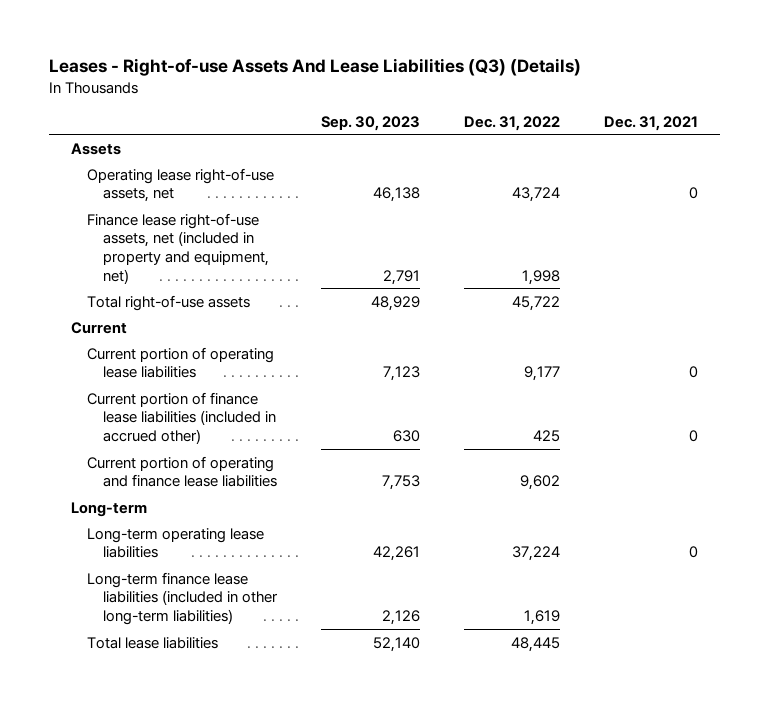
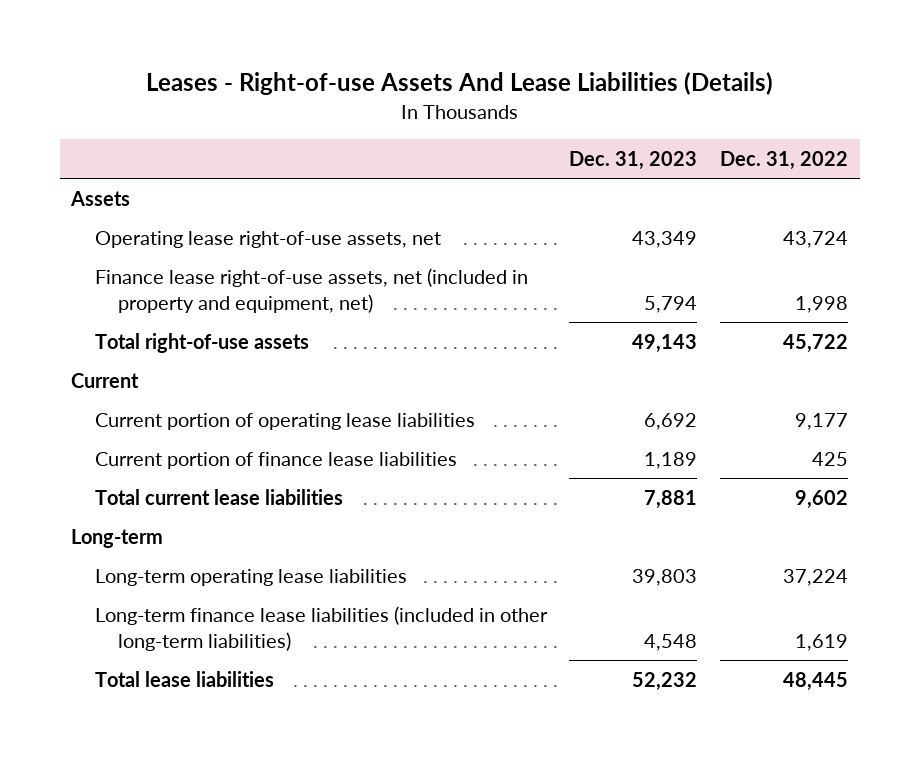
- Leases - Right-of-use Assets And Lease Liabilities (Q3) (Details)
+ Leases - Right-of-use Assets And Lease Liabilities (Details)
- | Sep. 30, 2023 | Dec. 31, 2022 | Dec. 31, 2021
+ | Dec. 31, 2023 | Dec. 31, 2022
- Current portion of finance lease liabilities (included in accrued other) | 630 | 425 | 0
- Current portion of operating and finance lease liabilities | 7,753 | 9,602 |
+ Current portion of finance lease liabilities | 1,189 | 425
+ Total current lease liabilities | 7,881 | 9,602

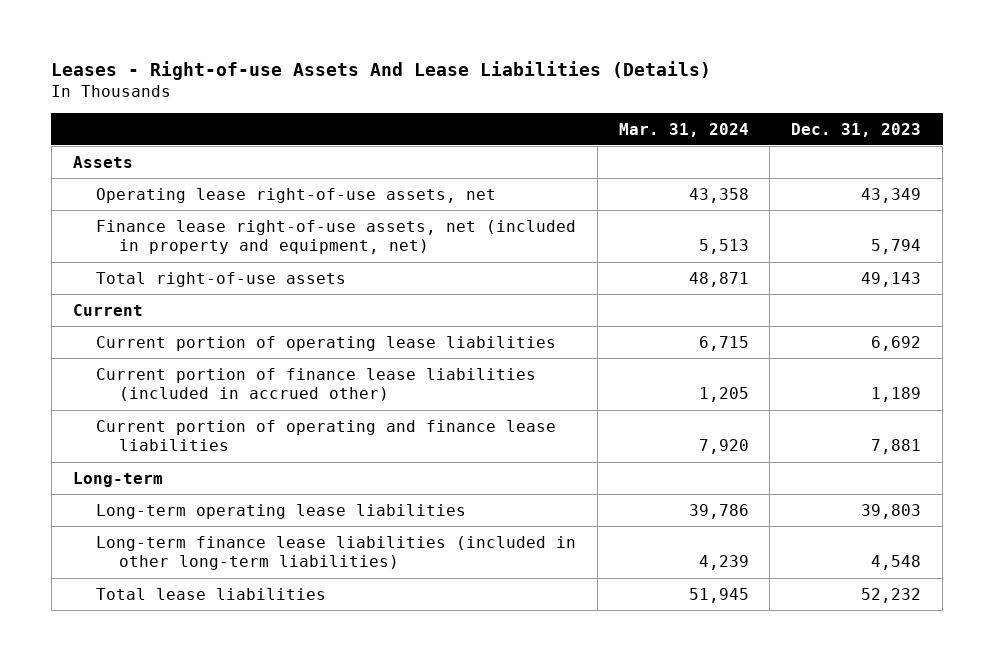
- | Dec. 31, 2023 | Dec. 31, 2022
+ | Mar. 31, 2024 | Dec. 31, 2023
- Current portion of finance lease liabilities | 1,189 | 425
- Total current lease liabilities | 7,881 | 9,602
+ Current portion of finance lease liabilities (included in accrued other) | 1,205 | 1,189
+ Current portion of operating and finance lease liabilities | 7,920 | 7,881

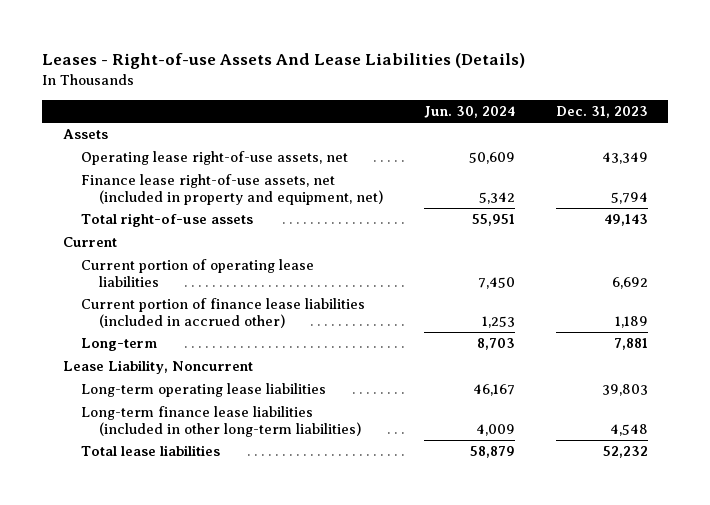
- | Mar. 31, 2024 | Dec. 31, 2023
+ | Jun. 30, 2024 | Dec. 31, 2023
- Current portion of operating and finance lease liabilities | 7,920 | 7,881
- Long-term
+ Long-term | 8,703 | 7,881
+ Lease Liability, Noncurrent

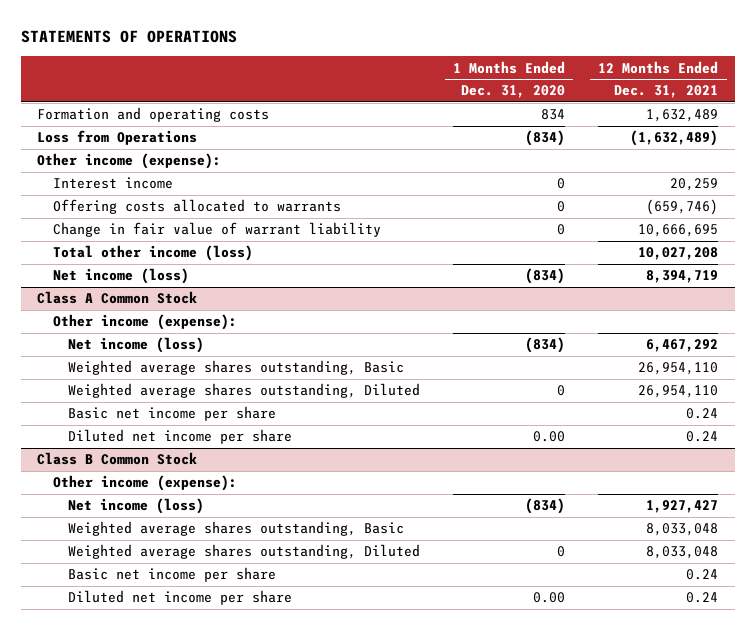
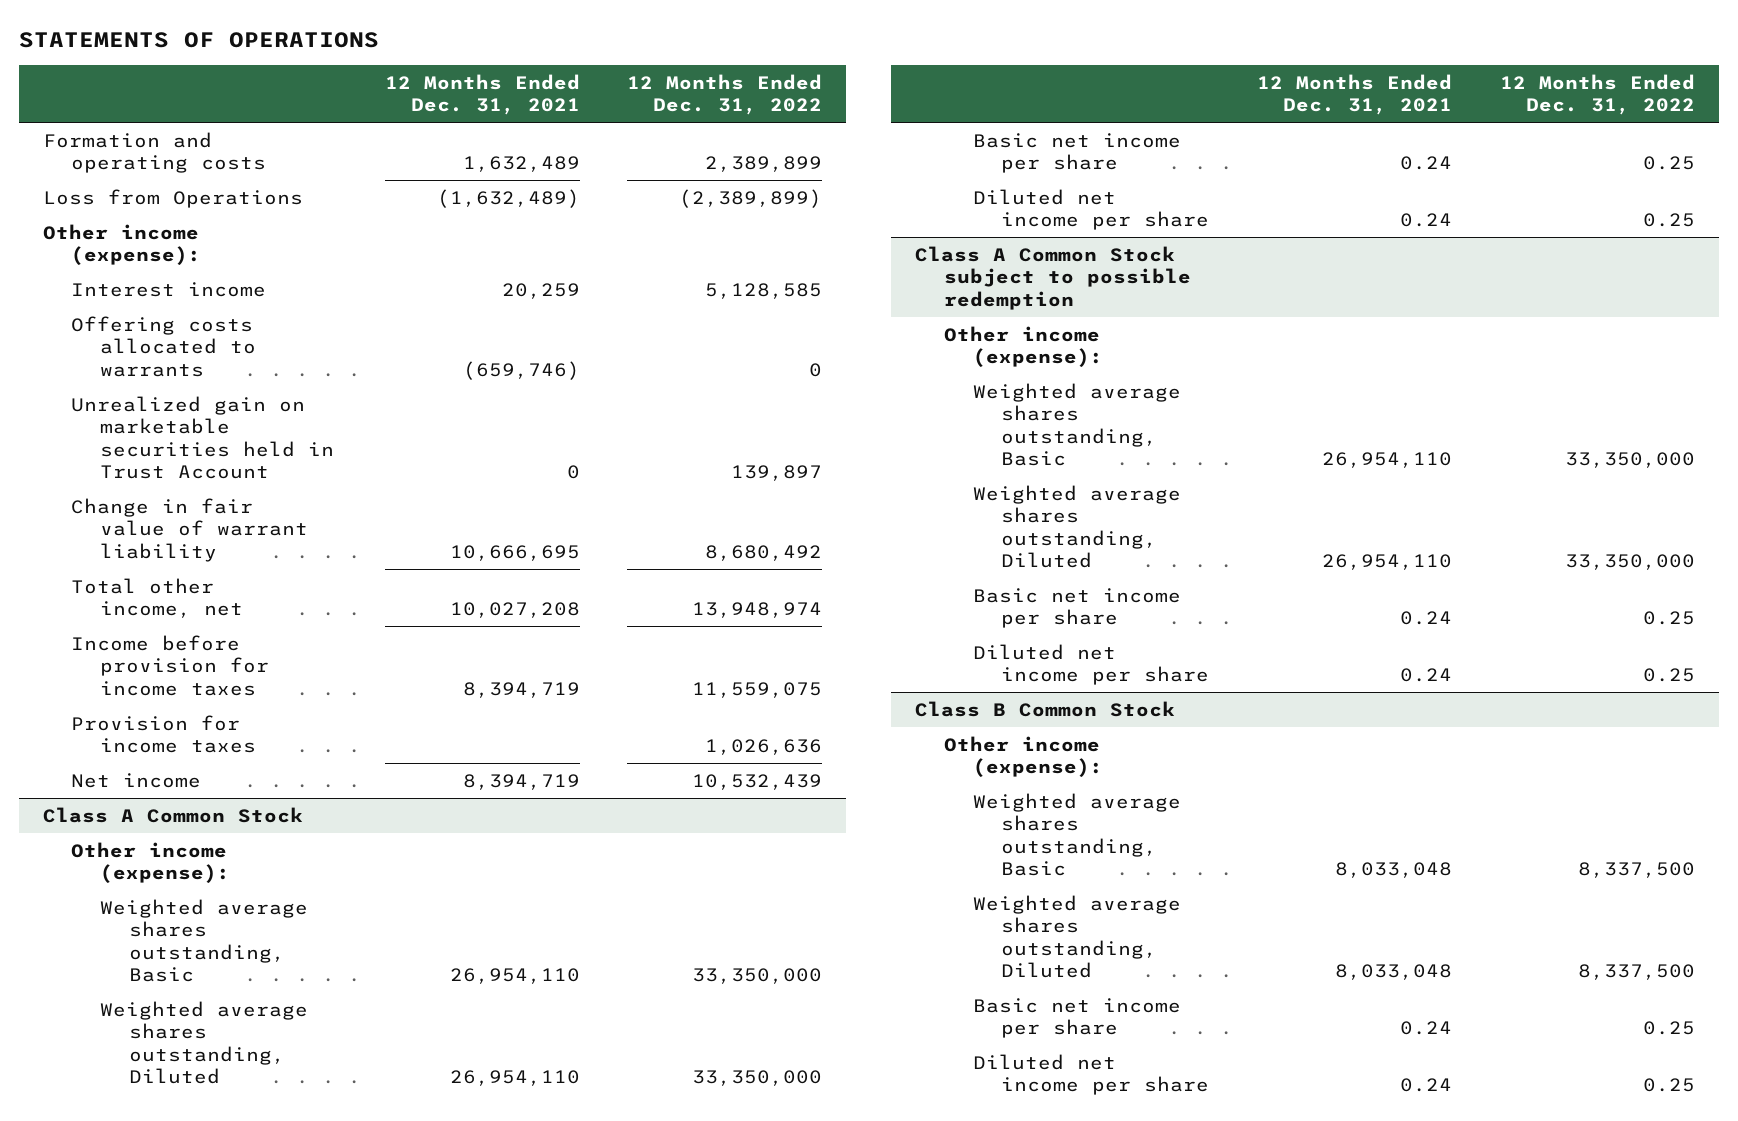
- | 1 Months Ended Dec. 31, 2020 | 12 Months Ended Dec. 31, 2021
+ | 12 Months Ended Dec. 31, 2021 | 12 Months Ended Dec. 31, 2022
+ Unrealized gain on marketable securities held in Trust Account | 0 | 139,897
- Total other income (loss) | | 10,027,208
- Net income (loss) | (834) | 8,394,719
+ Total other income, net | 10,027,208 | 13,948,974
+ Income before provision for income taxes | 8,394,719 | 11,559,075
+ Provision for income taxes | | 1,026,636
+ Net income | 8,394,719 | 10,532,439
@ Class A Common Stock
- Net income (loss) | (834) | 6,467,292
+ Class A Common Stock subject to possible redemption
+ Other income (expense):
+ Weighted average shares outstanding, Basic | 26,954,110 | 33,350,000
+ Weighted average shares outstanding, Diluted | 26,954,110 | 33,350,000
+ Basic net income per share | 0.24 | 0.25
+ Diluted net income per share | 0.24 | 0.25
@ Class B Common Stock
- Net income (loss) | (834) | 1,927,427

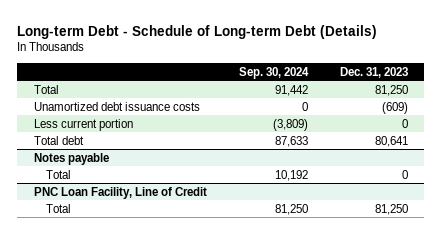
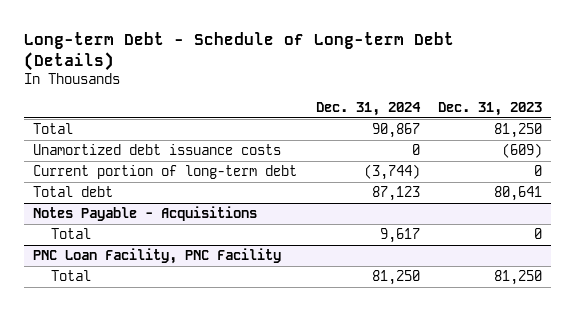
- | Sep. 30, 2024 | Dec. 31, 2023
+ | Dec. 31, 2024 | Dec. 31, 2023
- Less current portion | (3,809) | 0
+ Current portion of long-term debt | (3,744) | 0
- Notes payable
+ Notes Payable - Acquisitions
- PNC Loan Facility, Line of Credit
+ PNC Loan Facility, PNC Facility

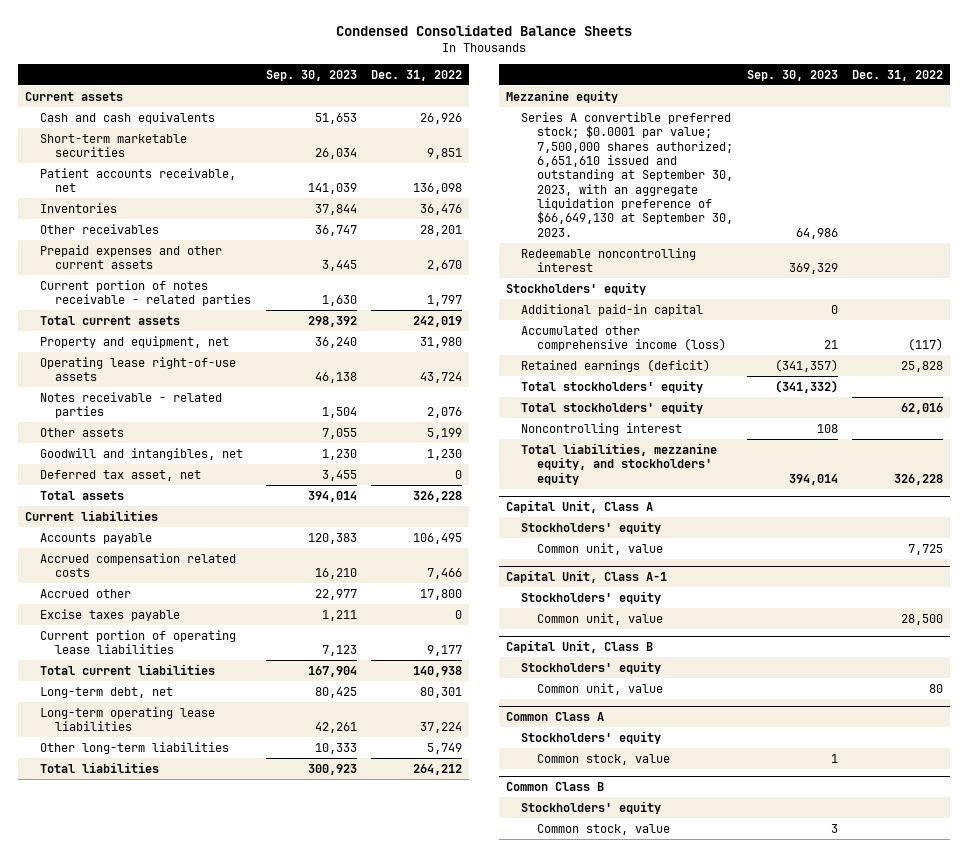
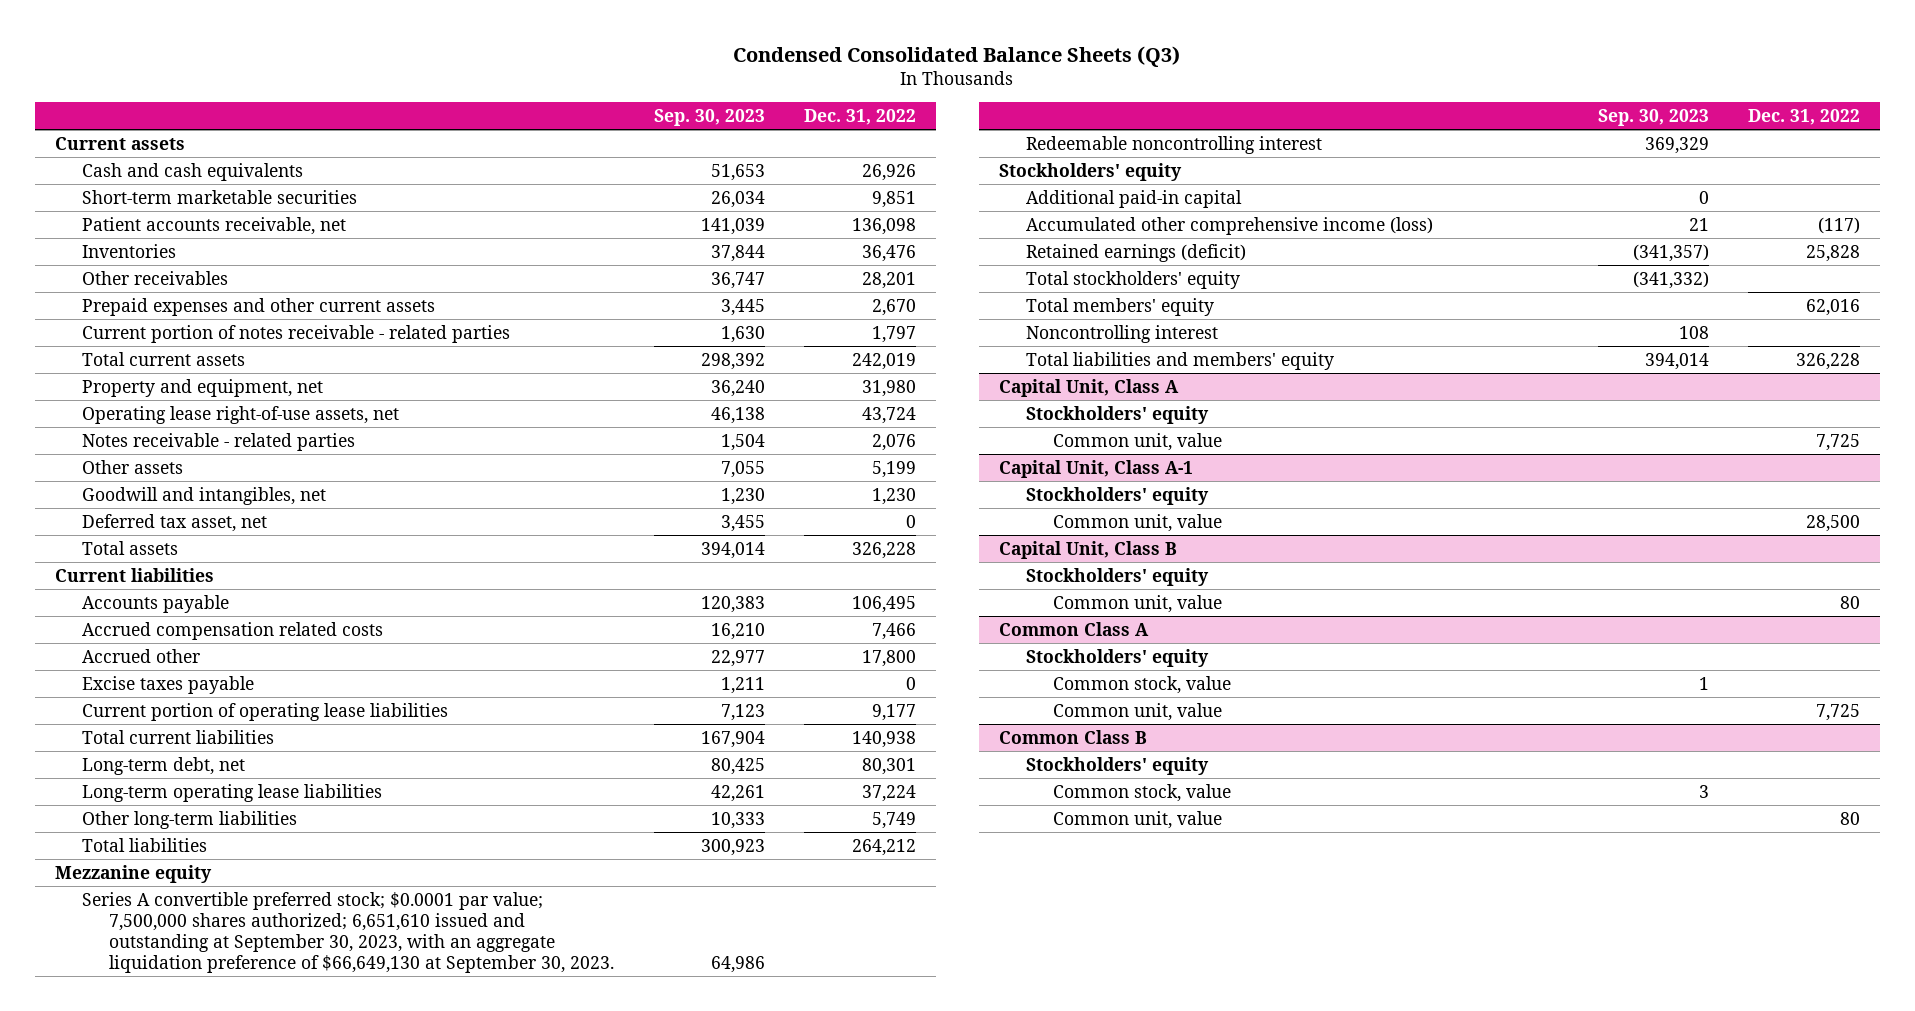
- Condensed Consolidated Balance Sheets
+ Condensed Consolidated Balance Sheets (Q3)
- Operating lease right-of-use assets | 46,138 | 43,724
+ Operating lease right-of-use assets, net | 46,138 | 43,724
- Total stockholders' equity | | 62,016
+ Total members' equity | | 62,016
- Total liabilities, mezzanine equity, and stockholders' equity | 394,014 | 326,228
+ Total liabilities and members' equity | 394,014 | 326,228
@ Common Class A
+ Common unit, value | | 7,725
@ Common Class B
+ Common unit, value | | 80

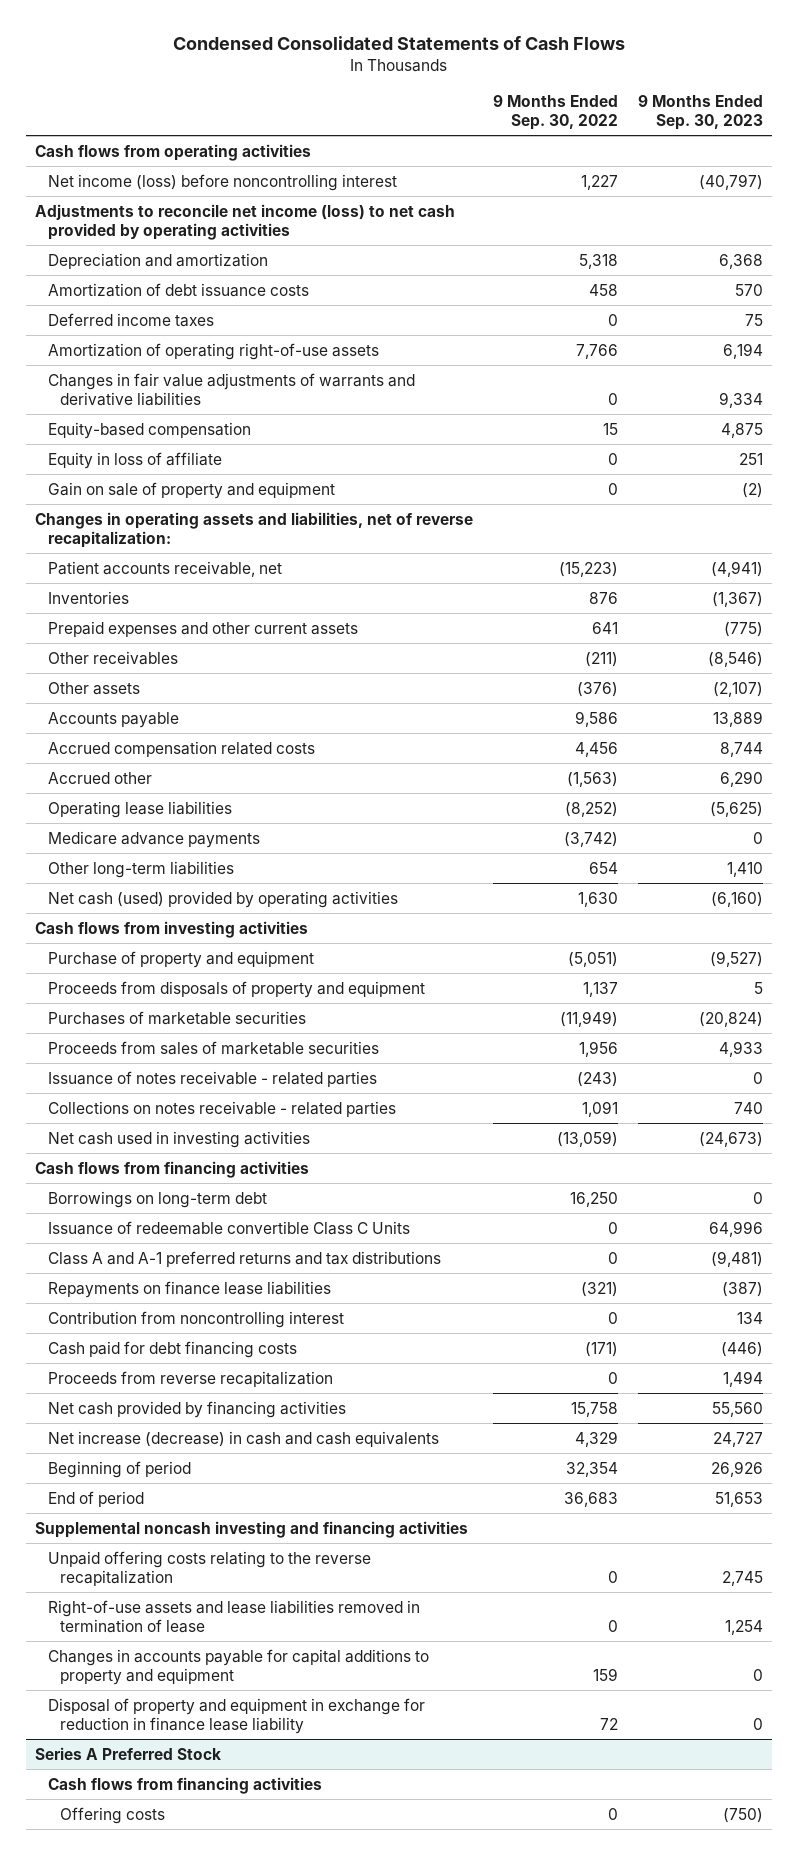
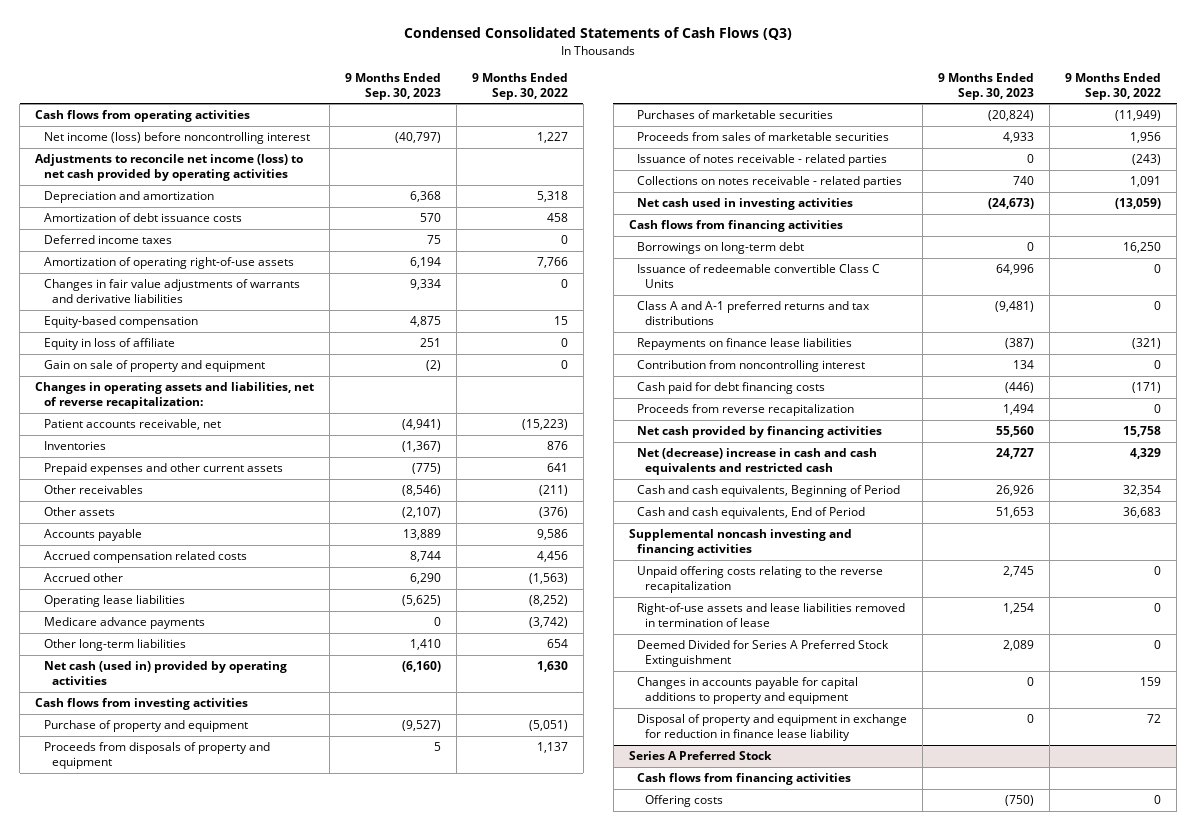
- Condensed Consolidated Statements of Cash Flows
+ Condensed Consolidated Statements of Cash Flows (Q3)
- | 9 Months Ended Sep. 30, 2022 | 9 Months Ended Sep. 30, 2023
+ | 9 Months Ended Sep. 30, 2023 | 9 Months Ended Sep. 30, 2022
- Net cash (used) provided by operating activities | 1,630 | (6,160)
+ Net cash (used in) provided by operating activities | (6,160) | 1,630
- Net increase (decrease) in cash and cash equivalents | 4,329 | 24,727
- Beginning of period | 32,354 | 26,926
- End of period | 36,683 | 51,653
+ Net (decrease) increase in cash and cash equivalents and restricted cash | 24,727 | 4,329
+ Cash and cash equivalents, Beginning of Period | 26,926 | 32,354
+ Cash and cash equivalents, End of Period | 51,653 | 36,683
+ Deemed Divided for Series A Preferred Stock Extinguishment | 2,089 | 0

